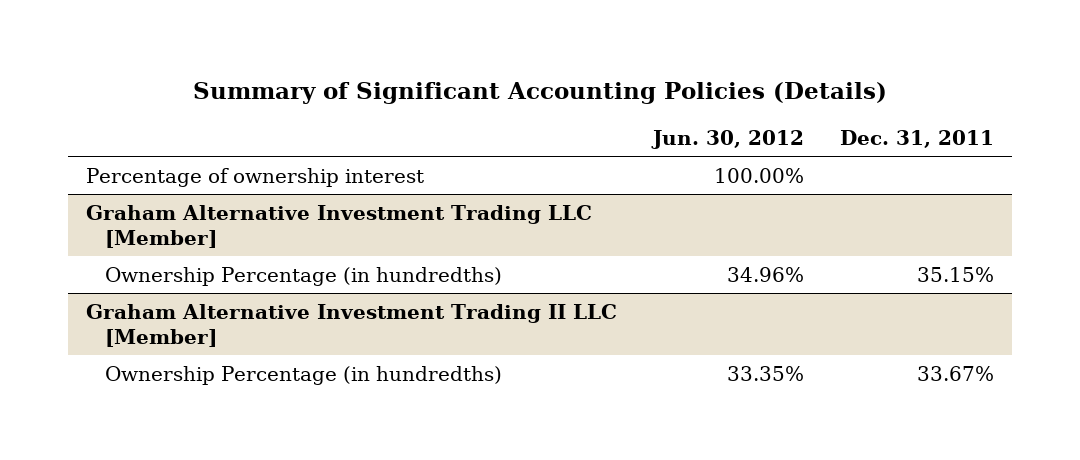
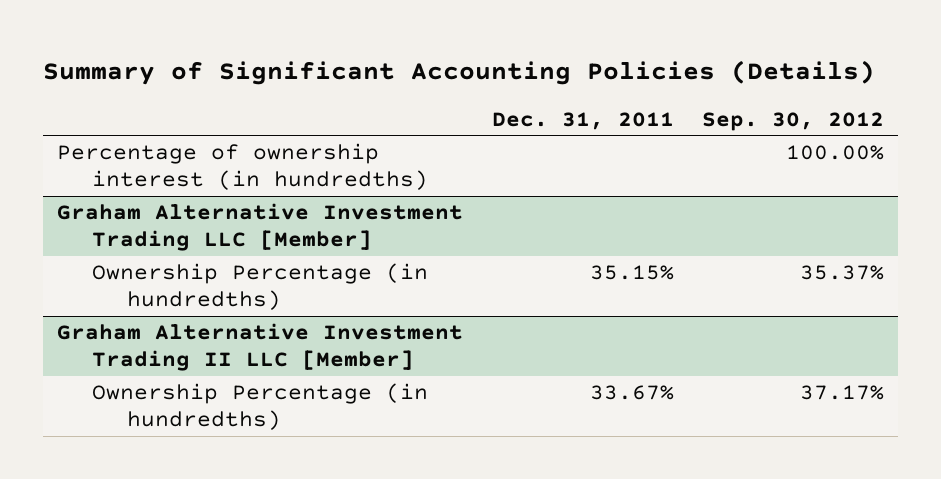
- | Jun. 30, 2012 | Dec. 31, 2011
+ | Dec. 31, 2011 | Sep. 30, 2012
- Percentage of ownership interest | 100.00% |
+ Percentage of ownership interest (in hundredths) | | 100.00%

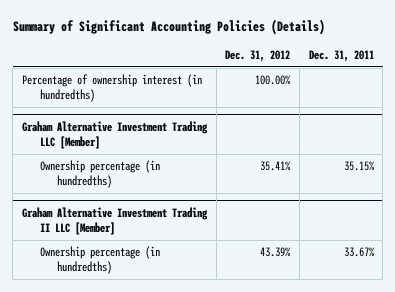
- | Dec. 31, 2011 | Sep. 30, 2012
+ | Dec. 31, 2012 | Dec. 31, 2011
@ Graham Alternative Investment Trading LLC [Member]
- Ownership Percentage (in hundredths) | 35.15% | 35.37%
+ Ownership percentage (in hundredths) | 35.41% | 35.15%
@ Graham Alternative Investment Trading II LLC [Member]
- Ownership Percentage (in hundredths) | 33.67% | 37.17%
+ Ownership percentage (in hundredths) | 43.39% | 33.67%

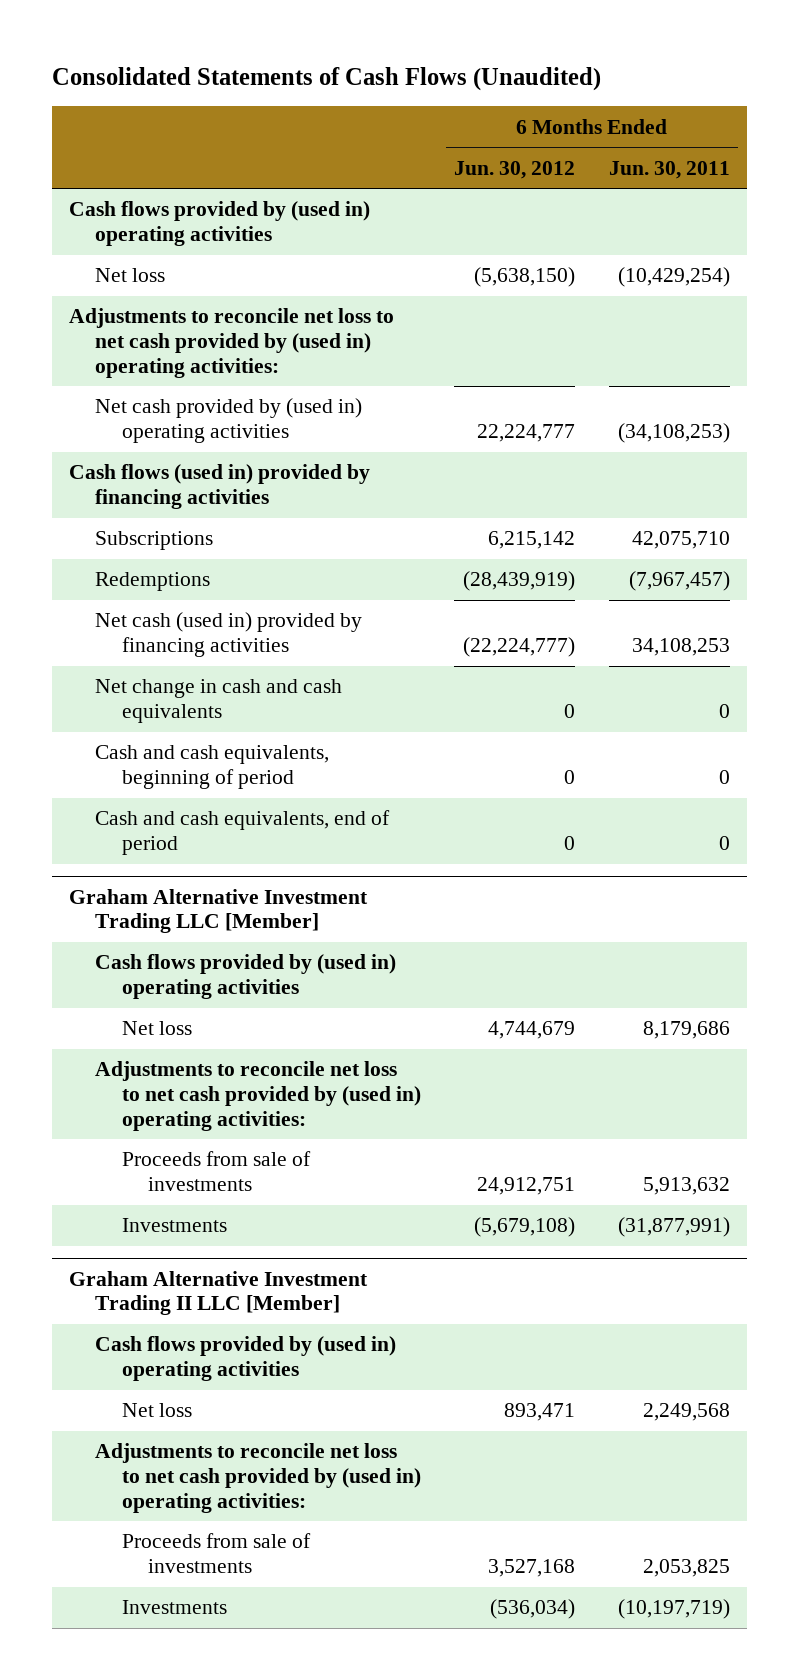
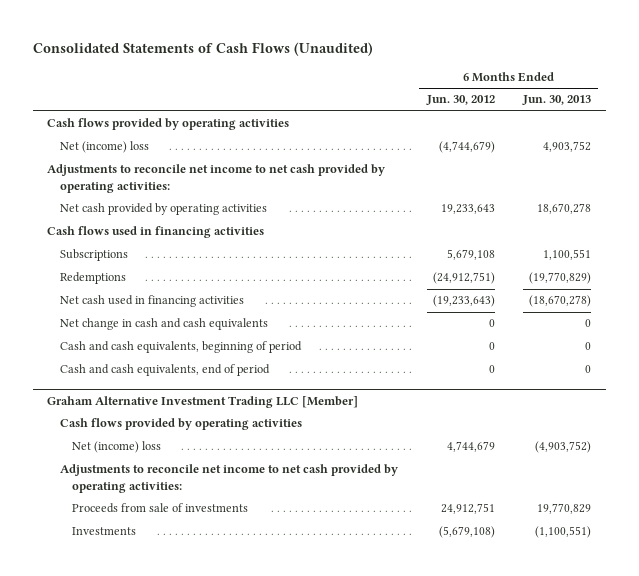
- | 6 Months Ended Jun. 30, 2012 | 6 Months Ended Jun. 30, 2011
+ | 6 Months Ended Jun. 30, 2012 | 6 Months Ended Jun. 30, 2013
- Cash flows provided by (used in) operating activities
- Net loss | (5,638,150) | (10,429,254)
- Adjustments to reconcile net loss to net cash provided by (used in) operating activities:
- Net cash provided by (used in) operating activities | 22,224,777 | (34,108,253)
- Cash flows (used in) provided by financing activities
- Subscriptions | 6,215,142 | 42,075,710
- Redemptions | (28,439,919) | (7,967,457)
- Net cash (used in) provided by financing activities | (22,224,777) | 34,108,253
+ Cash flows provided by operating activities
+ Net (income) loss | (4,744,679) | 4,903,752
+ Adjustments to reconcile net income to net cash provided by operating activities:
+ Net cash provided by operating activities | 19,233,643 | 18,670,278
+ Cash flows used in financing activities
+ Subscriptions | 5,679,108 | 1,100,551
+ Redemptions | (24,912,751) | (19,770,829)
+ Net cash used in financing activities | (19,233,643) | (18,670,278)
@ Graham Alternative Investment Trading LLC [Member]
- Cash flows provided by (used in) operating activities
- Net loss | 4,744,679 | 8,179,686
- Adjustments to reconcile net loss to net cash provided by (used in) operating activities:
+ Cash flows provided by operating activities
+ Net (income) loss | 4,744,679 | (4,903,752)
+ Adjustments to reconcile net income to net cash provided by operating activities:
- Graham Alternative Investment Trading II LLC [Member]
- Cash flows provided by (used in) operating activities
- Net loss | 893,471 | 2,249,568
- Adjustments to reconcile net loss to net cash provided by (used in) operating activities:
- Proceeds from sale of investments | 3,527,168 | 2,053,825
- Investments | (536,034) | (10,197,719)

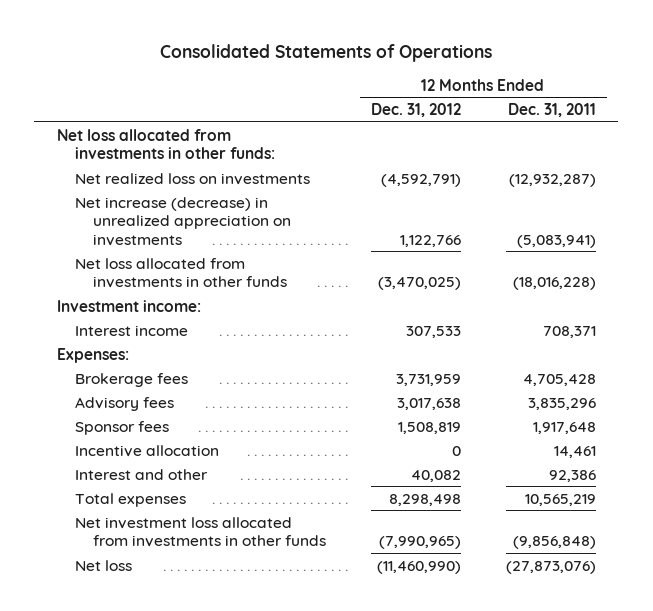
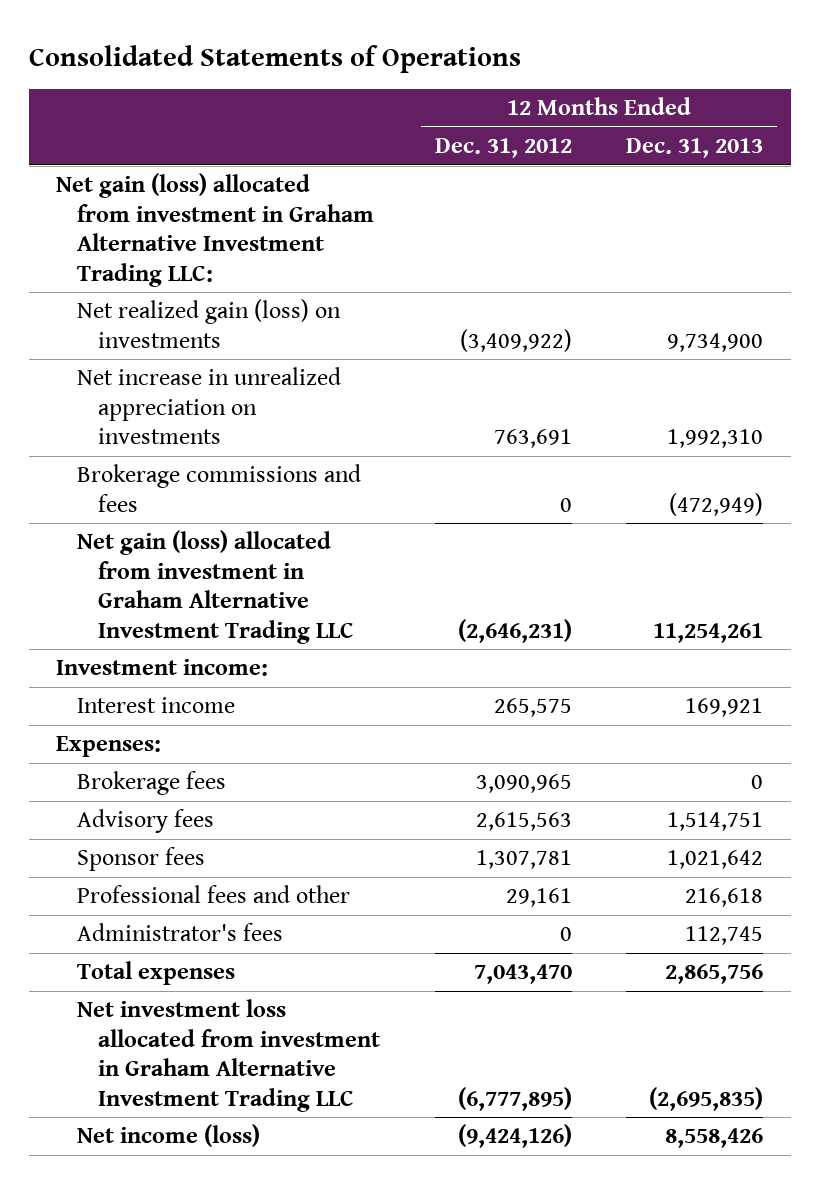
- | 12 Months Ended Dec. 31, 2012 | 12 Months Ended Dec. 31, 2011
+ | 12 Months Ended Dec. 31, 2012 | 12 Months Ended Dec. 31, 2013
- Net loss allocated from investments in other funds:
- Net realized loss on investments | (4,592,791) | (12,932,287)
- Net increase (decrease) in unrealized appreciation on investments | 1,122,766 | (5,083,941)
- Net loss allocated from investments in other funds | (3,470,025) | (18,016,228)
+ Net gain (loss) allocated from investment in Graham Alternative Investment Trading LLC:
+ Net realized gain (loss) on investments | (3,409,922) | 9,734,900
+ Net increase in unrealized appreciation on investments | 763,691 | 1,992,310
+ Brokerage commissions and fees | 0 | (472,949)
+ Net gain (loss) allocated from investment in Graham Alternative Investment Trading LLC | (2,646,231) | 11,254,261
- Interest income | 307,533 | 708,371
+ Interest income | 265,575 | 169,921
- Brokerage fees | 3,731,959 | 4,705,428
- Advisory fees | 3,017,638 | 3,835,296
- Sponsor fees | 1,508,819 | 1,917,648
- Incentive allocation | 0 | 14,461
- Interest and other | 40,082 | 92,386
- Total expenses | 8,298,498 | 10,565,219
- Net investment loss allocated from investments in other funds | (7,990,965) | (9,856,848)
- Net loss | (11,460,990) | (27,873,076)
+ Brokerage fees | 3,090,965 | 0
+ Advisory fees | 2,615,563 | 1,514,751
+ Sponsor fees | 1,307,781 | 1,021,642
+ Professional fees and other | 29,161 | 216,618
+ Administrator's fees | 0 | 112,745
+ Total expenses | 7,043,470 | 2,865,756
+ Net investment loss allocated from investment in Graham Alternative Investment Trading LLC | (6,777,895) | (2,695,835)
+ Net income (loss) | (9,424,126) | 8,558,426

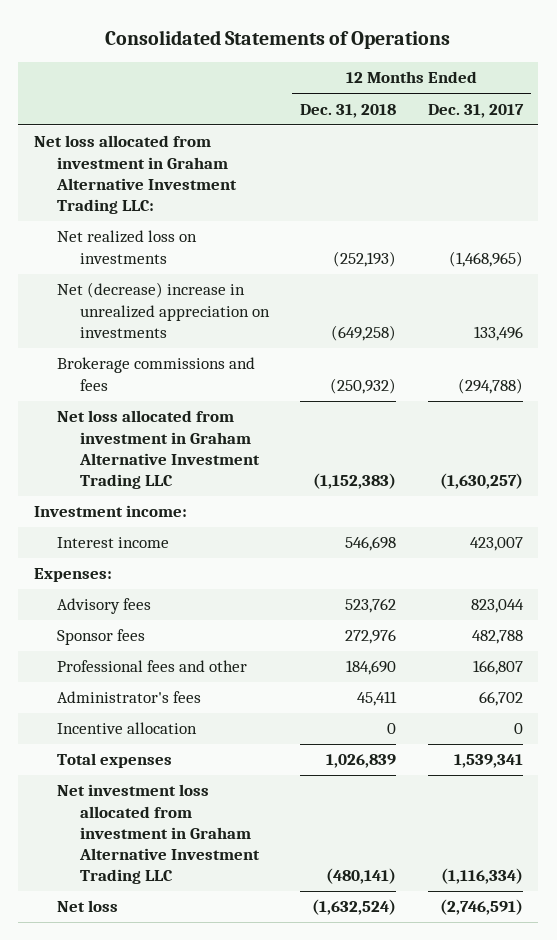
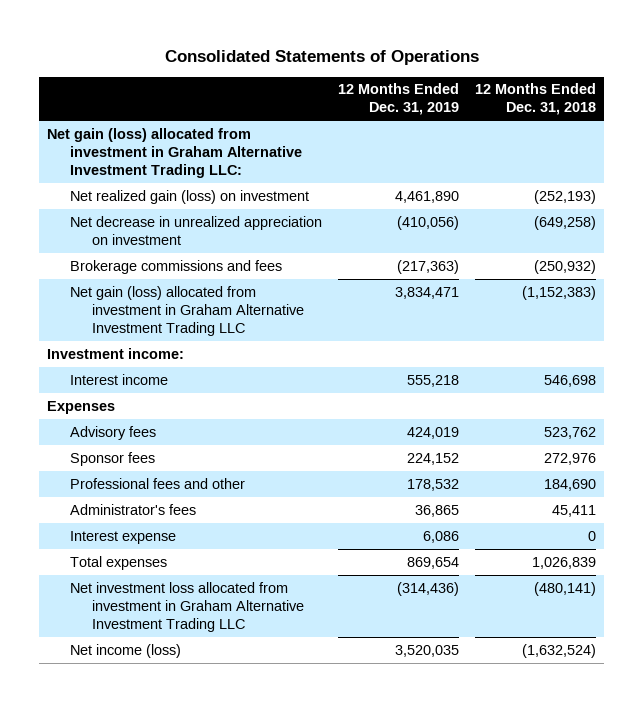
- | 12 Months Ended Dec. 31, 2018 | 12 Months Ended Dec. 31, 2017
+ | 12 Months Ended Dec. 31, 2019 | 12 Months Ended Dec. 31, 2018
- Net loss allocated from investment in Graham Alternative Investment Trading LLC:
- Net realized loss on investments | (252,193) | (1,468,965)
- Net (decrease) increase in unrealized appreciation on investments | (649,258) | 133,496
+ Net gain (loss) allocated from investment in Graham Alternative Investment Trading LLC:
+ Net realized gain (loss) on investment | 4,461,890 | (252,193)
+ Net decrease in unrealized appreciation on investment | (410,056) | (649,258)
- Net loss allocated from investment in Graham Alternative Investment Trading LLC | (1,152,383) | (1,630,257)
+ Net gain (loss) allocated from investment in Graham Alternative Investment Trading LLC | 3,834,471 | (1,152,383)
- Expenses:
+ Expenses
- Incentive allocation | 0 | 0
+ Interest expense | 6,086 | 0
- Net loss | (1,632,524) | (2,746,591)
+ Net income (loss) | 3,520,035 | (1,632,524)

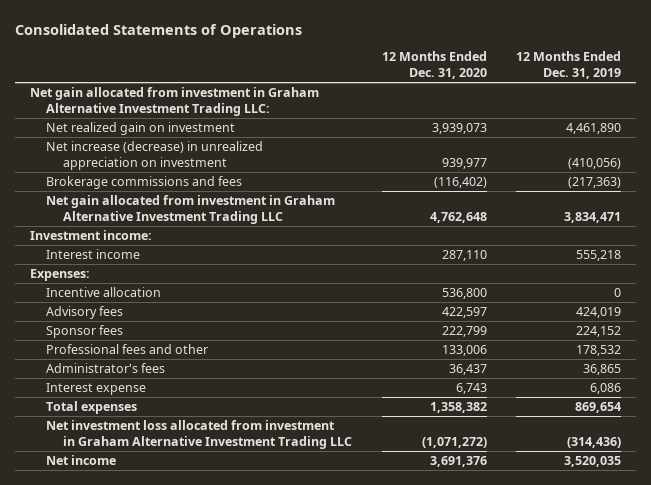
- | 12 Months Ended Dec. 31, 2019 | 12 Months Ended Dec. 31, 2018
+ | 12 Months Ended Dec. 31, 2020 | 12 Months Ended Dec. 31, 2019
- Net gain (loss) allocated from investment in Graham Alternative Investment Trading LLC:
- Net realized gain (loss) on investment | 4,461,890 | (252,193)
- Net decrease in unrealized appreciation on investment | (410,056) | (649,258)
+ Net gain allocated from investment in Graham Alternative Investment Trading LLC:
+ Net realized gain on investment | 3,939,073 | 4,461,890
+ Net increase (decrease) in unrealized appreciation on investment | 939,977 | (410,056)
- Net gain (loss) allocated from investment in Graham Alternative Investment Trading LLC | 3,834,471 | (1,152,383)
+ Net gain allocated from investment in Graham Alternative Investment Trading LLC | 4,762,648 | 3,834,471
- Expenses
+ Expenses:
+ Incentive allocation | 536,800 | 0
- Net income (loss) | 3,520,035 | (1,632,524)
+ Net income | 3,691,376 | 3,520,035

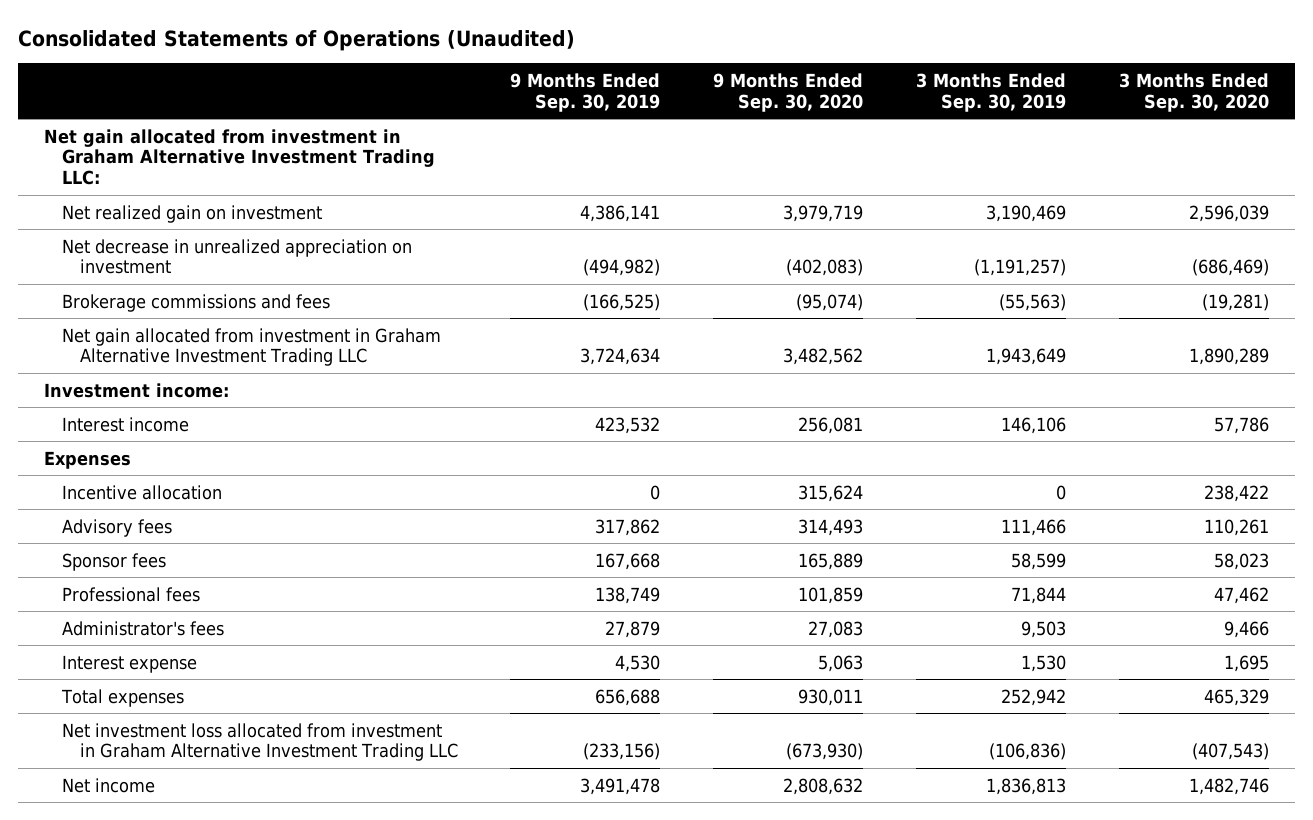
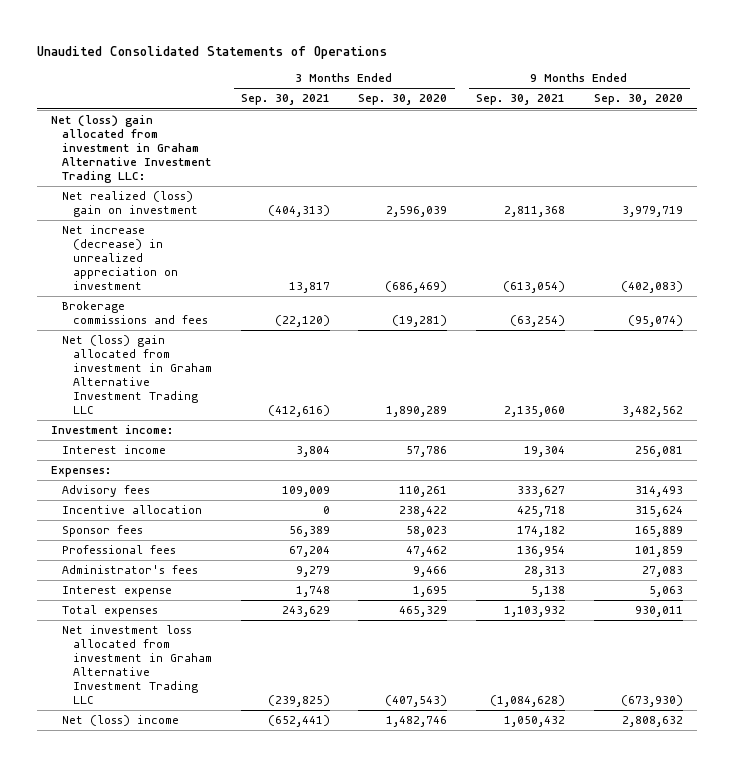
- Consolidated Statements of Operations (Unaudited)
+ Unaudited Consolidated Statements of Operations
- | 9 Months Ended Sep. 30, 2019 | 9 Months Ended Sep. 30, 2020 | 3 Months Ended Sep. 30, 2019 | 3 Months Ended Sep. 30, 2020
+ | 3 Months Ended Sep. 30, 2021 | 3 Months Ended Sep. 30, 2020 | 9 Months Ended Sep. 30, 2021 | 9 Months Ended Sep. 30, 2020
- Net gain allocated from investment in Graham Alternative Investment Trading LLC:
- Net realized gain on investment | 4,386,141 | 3,979,719 | 3,190,469 | 2,596,039
- Net decrease in unrealized appreciation on investment | (494,982) | (402,083) | (1,191,257) | (686,469)
+ Net (loss) gain allocated from investment in Graham Alternative Investment Trading LLC:
+ Net realized (loss) gain on investment | (404,313) | 2,596,039 | 2,811,368 | 3,979,719
+ Net increase (decrease) in unrealized appreciation on investment | 13,817 | (686,469) | (613,054) | (402,083)
- Net gain allocated from investment in Graham Alternative Investment Trading LLC | 3,724,634 | 3,482,562 | 1,943,649 | 1,890,289
+ Net (loss) gain allocated from investment in Graham Alternative Investment Trading LLC | (412,616) | 1,890,289 | 2,135,060 | 3,482,562
- Expenses
+ Expenses:
moved down: Incentive allocation | 0 | 238,422 | 425,718 | 315,624
- Net income | 3,491,478 | 2,808,632 | 1,836,813 | 1,482,746
+ Net (loss) income | (652,441) | 1,482,746 | 1,050,432 | 2,808,632

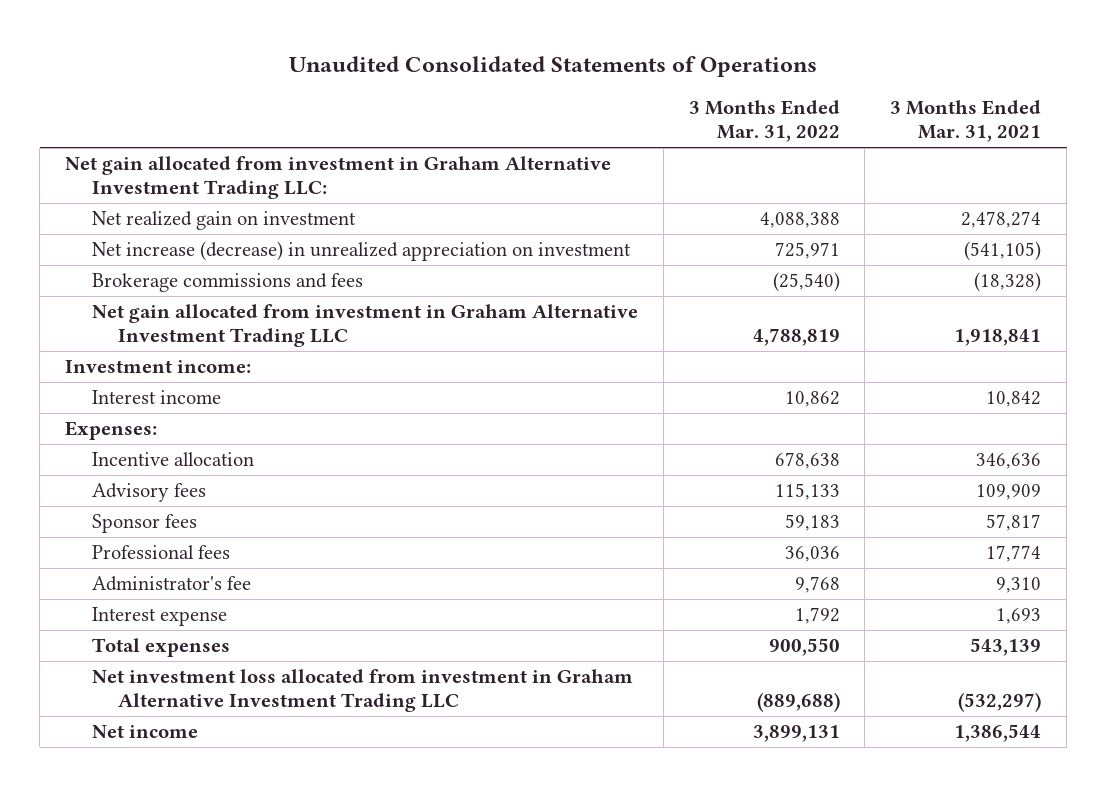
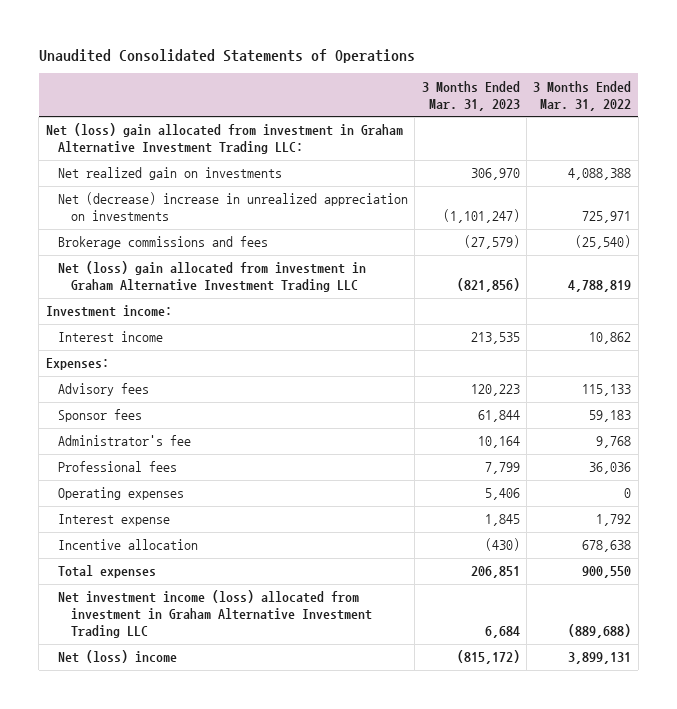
- | 3 Months Ended Mar. 31, 2022 | 3 Months Ended Mar. 31, 2021
+ | 3 Months Ended Mar. 31, 2023 | 3 Months Ended Mar. 31, 2022
- Net gain allocated from investment in Graham Alternative Investment Trading LLC:
- Net realized gain on investment | 4,088,388 | 2,478,274
- Net increase (decrease) in unrealized appreciation on investment | 725,971 | (541,105)
+ Net (loss) gain allocated from investment in Graham Alternative Investment Trading LLC:
+ Net realized gain on investments | 306,970 | 4,088,388
+ Net (decrease) increase in unrealized appreciation on investments | (1,101,247) | 725,971
- Net gain allocated from investment in Graham Alternative Investment Trading LLC | 4,788,819 | 1,918,841
+ Net (loss) gain allocated from investment in Graham Alternative Investment Trading LLC | (821,856) | 4,788,819
moved down: Professional fees | 7,799 | 36,036
+ Operating expenses | 5,406 | 0
moved down: Incentive allocation | (430) | 678,638
- Net investment loss allocated from investment in Graham Alternative Investment Trading LLC | (889,688) | (532,297)
- Net income | 3,899,131 | 1,386,544
+ Net investment income (loss) allocated from investment in Graham Alternative Investment Trading LLC | 6,684 | (889,688)
+ Net (loss) income | (815,172) | 3,899,131

